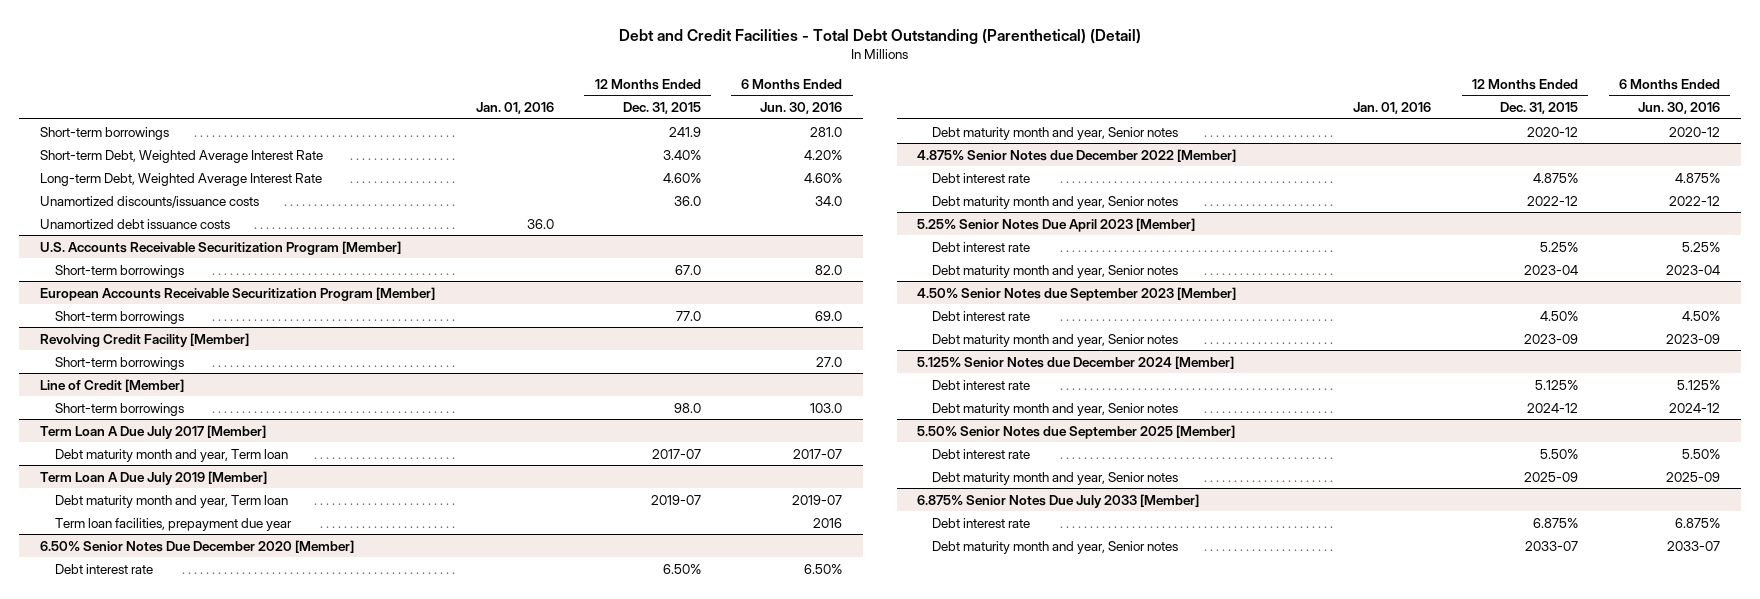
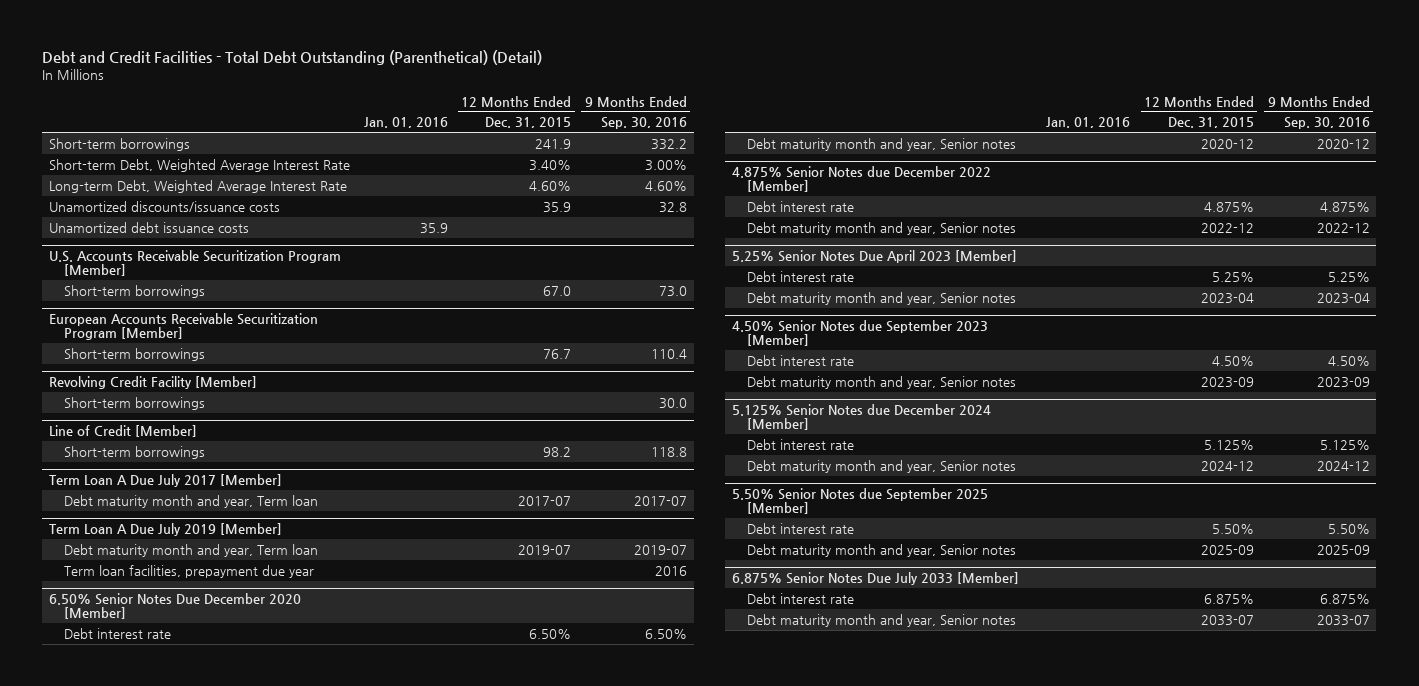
- | Jan. 01, 2016 | 12 Months Ended Dec. 31, 2015 | 6 Months Ended Jun. 30, 2016
+ | Jan. 01, 2016 | 12 Months Ended Dec. 31, 2015 | 9 Months Ended Sep. 30, 2016
- Unamortized discounts/issuance costs | | 36.0 | 34.0
- Unamortized debt issuance costs | 36.0 | |
+ Unamortized discounts/issuance costs | | 35.9 | 32.8
+ Unamortized debt issuance costs | 35.9 | |
@ European Accounts Receivable Securitization Program [Member]
- Short-term borrowings | | 77.0 | 69.0
+ Short-term borrowings | | 76.7 | 110.4
@ Line of Credit [Member]
- Short-term borrowings | | 98.0 | 103.0
+ Short-term borrowings | | 98.2 | 118.8

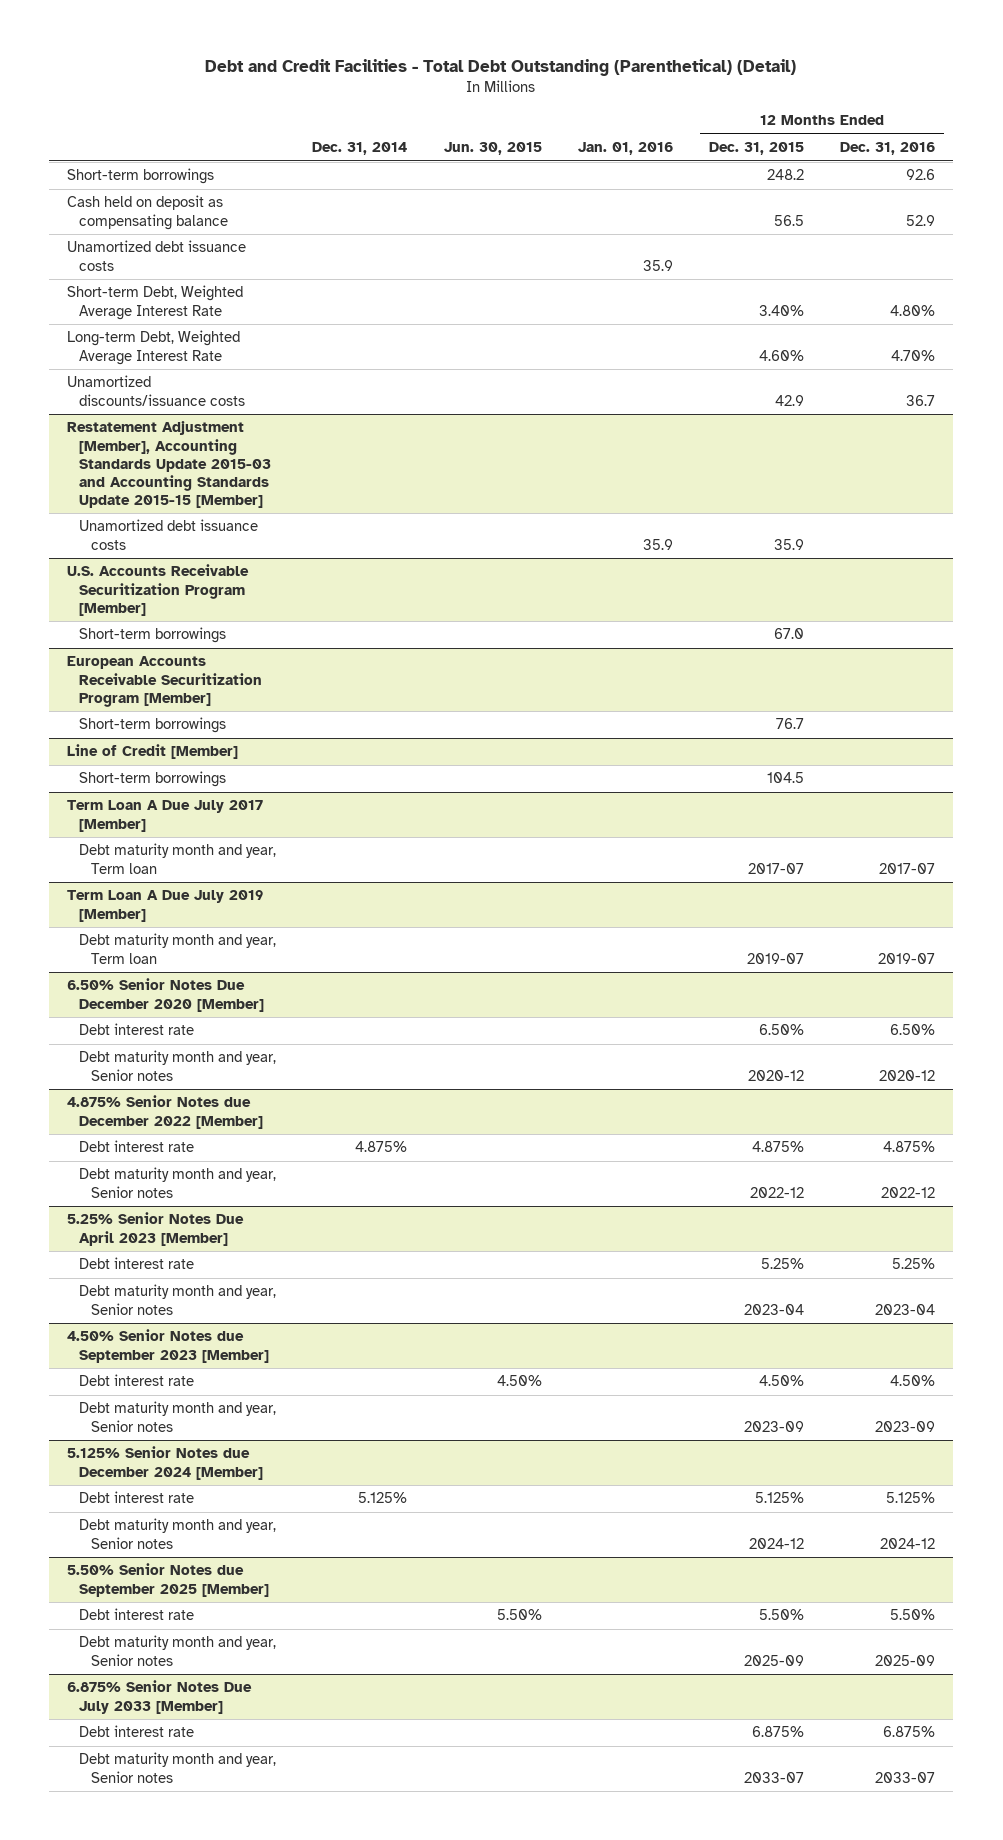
- | Jan. 01, 2016 | 12 Months Ended Dec. 31, 2015 | 9 Months Ended Sep. 30, 2016
+ | Dec. 31, 2014 | Jun. 30, 2015 | Jan. 01, 2016 | 12 Months Ended Dec. 31, 2015 | 12 Months Ended Dec. 31, 2016
- Short-term borrowings | | 241.9 | 332.2
+ Short-term borrowings | | | | 248.2 | 92.6
+ Cash held on deposit as compensating balance | | | | 56.5 | 52.9
moved up: Unamortized debt issuance costs | | | 35.9 | |
- Unamortized discounts/issuance costs | | 35.9 | 32.8
+ Unamortized discounts/issuance costs | | | | 42.9 | 36.7
+ Restatement Adjustment [Member], Accounting Standards Update 2015-03 and Accounting Standards Update 2015-15 [Member]
+ Unamortized debt issuance costs | | | 35.9 | 35.9 |
- Revolving Credit Facility [Member]
- Short-term borrowings | | | 30.0
@ Line of Credit [Member]
- Short-term borrowings | | 98.2 | 118.8
+ Short-term borrowings | | | | 104.5 |
@ Term Loan A Due July 2019 [Member]
- Term loan facilities, prepayment due year | | | 2016

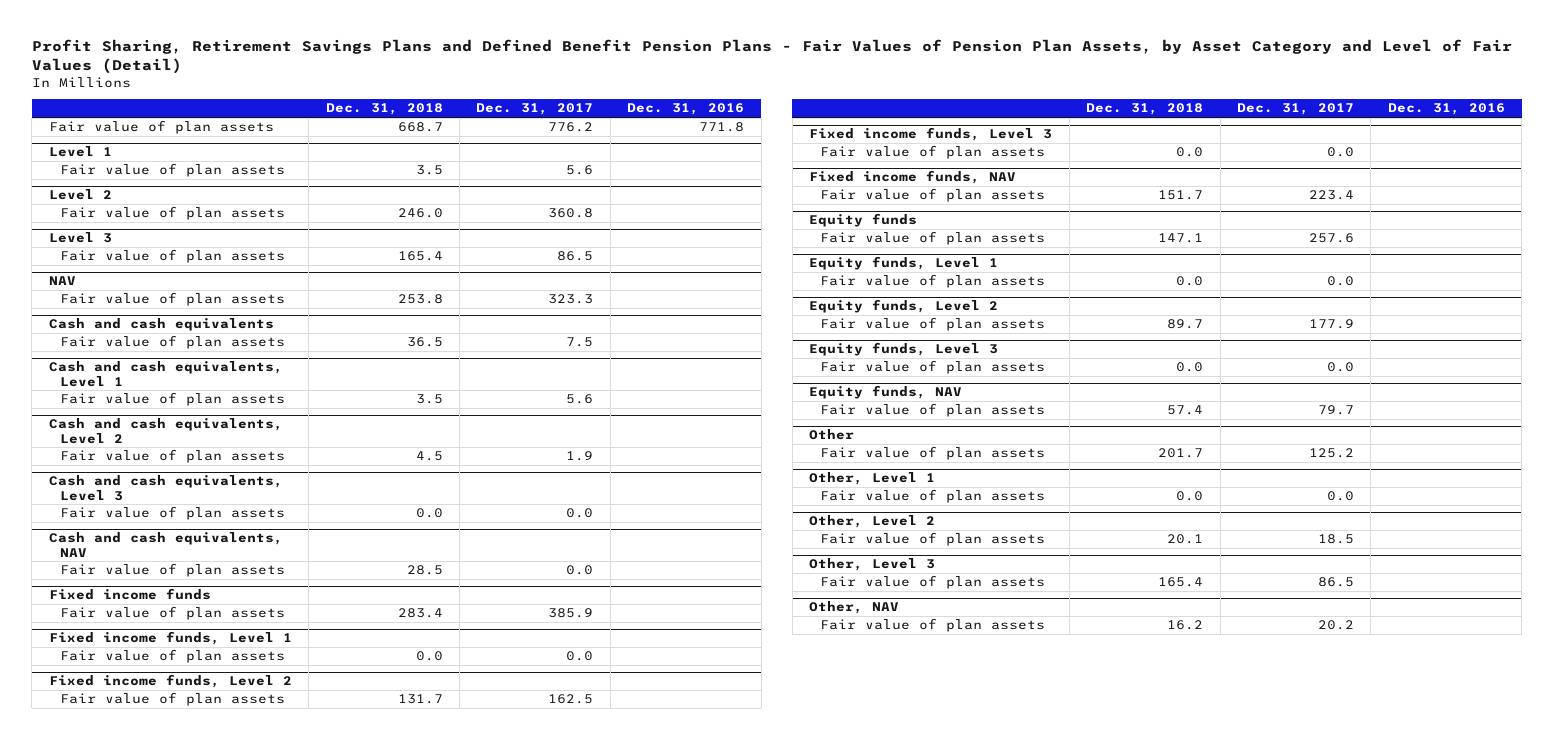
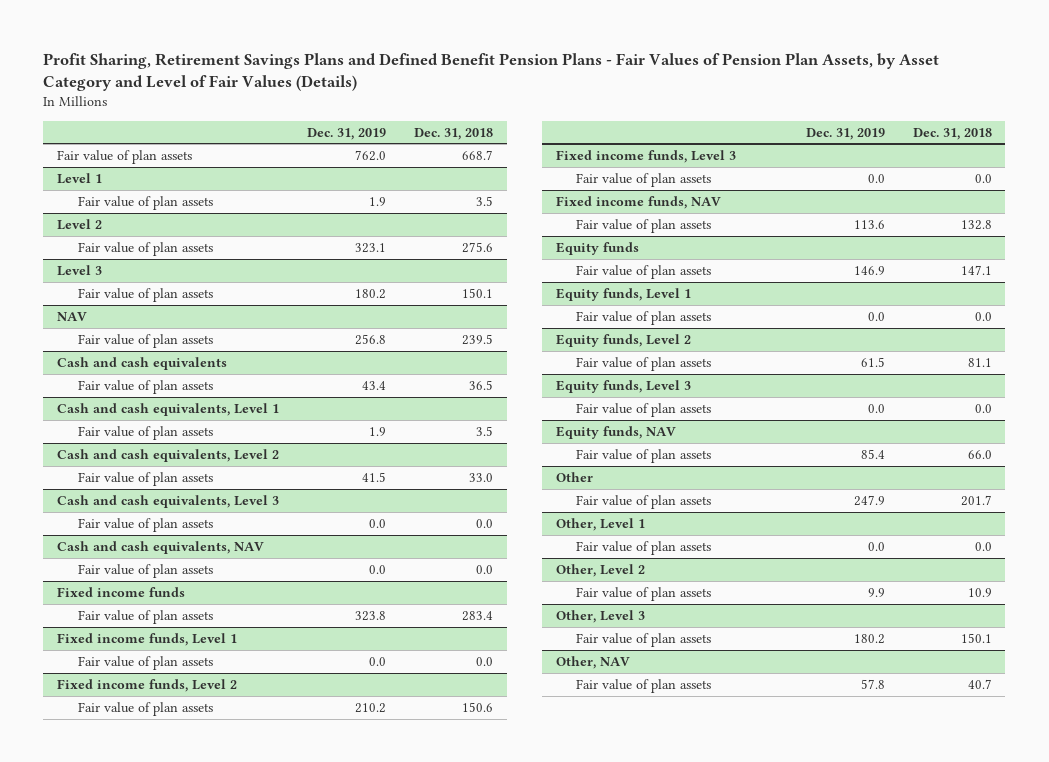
- Profit Sharing, Retirement Savings Plans and Defined Benefit Pension Plans - Fair Values of Pension Plan Assets, by Asset Category and Level of Fair Values (Detail)
+ Profit Sharing, Retirement Savings Plans and Defined Benefit Pension Plans - Fair Values of Pension Plan Assets, by Asset Category and Level of Fair Values (Details)
- | Dec. 31, 2018 | Dec. 31, 2017 | Dec. 31, 2016
+ | Dec. 31, 2019 | Dec. 31, 2018
@ Level 2
- Fair value of plan assets | 246.0 | 360.8 |
+ Fair value of plan assets | 323.1 | 275.6
@ Level 3
- Fair value of plan assets | 165.4 | 86.5 |
+ Fair value of plan assets | 180.2 | 150.1
@ NAV
- Fair value of plan assets | 253.8 | 323.3 |
+ Fair value of plan assets | 256.8 | 239.5
@ Cash and cash equivalents, Level 2
- Fair value of plan assets | 4.5 | 1.9 |
+ Fair value of plan assets | 41.5 | 33.0
@ Cash and cash equivalents, NAV
- Fair value of plan assets | 28.5 | 0.0 |
+ Fair value of plan assets | 0.0 | 0.0
@ Fixed income funds, Level 2
- Fair value of plan assets | 131.7 | 162.5 |
+ Fair value of plan assets | 210.2 | 150.6
@ Fixed income funds, NAV
- Fair value of plan assets | 151.7 | 223.4 |
+ Fair value of plan assets | 113.6 | 132.8
@ Equity funds, Level 2
- Fair value of plan assets | 89.7 | 177.9 |
+ Fair value of plan assets | 61.5 | 81.1
@ Equity funds, NAV
- Fair value of plan assets | 57.4 | 79.7 |
+ Fair value of plan assets | 85.4 | 66.0
@ Other, Level 2
- Fair value of plan assets | 20.1 | 18.5 |
+ Fair value of plan assets | 9.9 | 10.9
@ Other, Level 3
- Fair value of plan assets | 165.4 | 86.5 |
+ Fair value of plan assets | 180.2 | 150.1
@ Other, NAV
- Fair value of plan assets | 16.2 | 20.2 |
+ Fair value of plan assets | 57.8 | 40.7

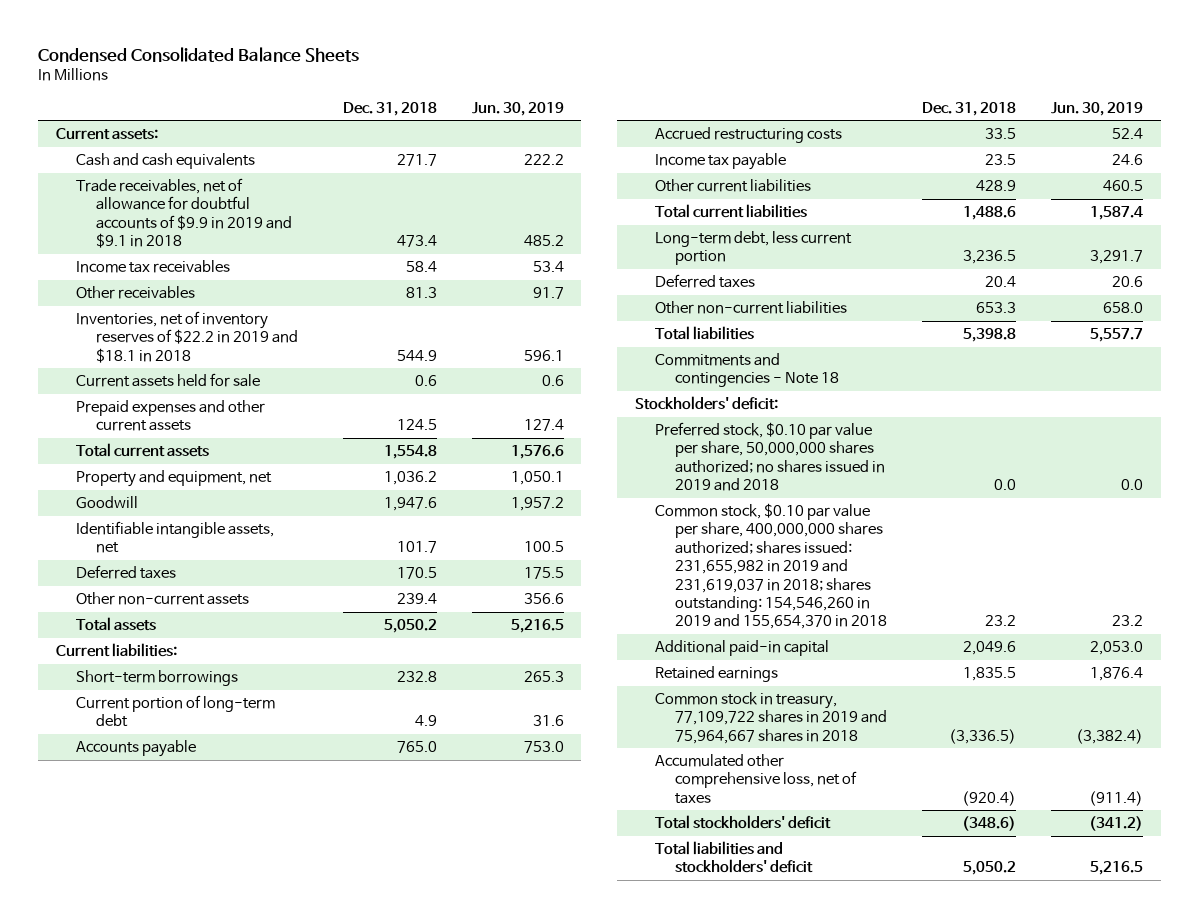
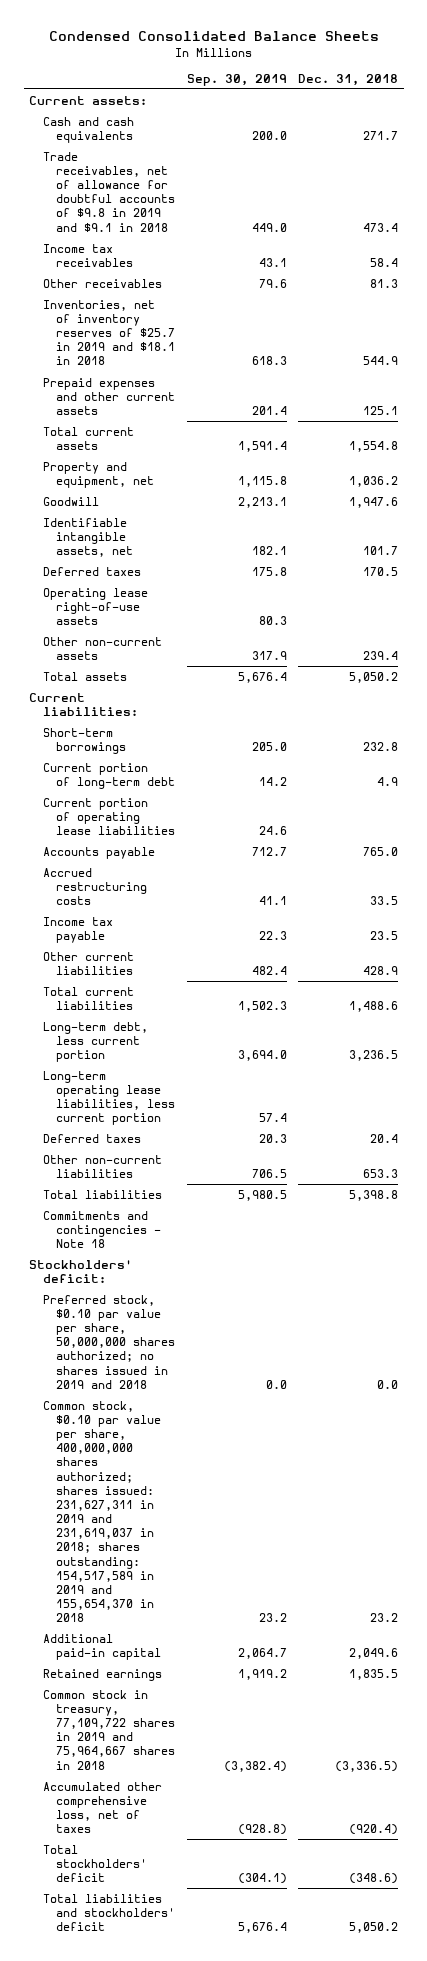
- | Dec. 31, 2018 | Jun. 30, 2019
+ | Sep. 30, 2019 | Dec. 31, 2018
- Trade receivables, net of allowance for doubtful accounts of $9.9 in 2019 and $9.1 in 2018 | 473.4 | 485.2
+ Trade receivables, net of allowance for doubtful accounts of $9.8 in 2019 and $9.1 in 2018 | 449.0 | 473.4
- Inventories, net of inventory reserves of $22.2 in 2019 and $18.1 in 2018 | 544.9 | 596.1
- Current assets held for sale | 0.6 | 0.6
- Prepaid expenses and other current assets | 124.5 | 127.4
+ Inventories, net of inventory reserves of $25.7 in 2019 and $18.1 in 2018 | 618.3 | 544.9
+ Prepaid expenses and other current assets | 201.4 | 125.1
+ Operating lease right-of-use assets | 80.3 |
+ Current portion of operating lease liabilities | 24.6 |
+ Long-term operating lease liabilities, less current portion | 57.4 |
- Common stock, $0.10 par value per share, 400,000,000 shares authorized; shares issued: 231,655,982 in 2019 and 231,619,037 in 2018; shares outstanding: 154,546,260 in 2019 and 155,654,370 in 2018 | 23.2 | 23.2
+ Common stock, $0.10 par value per share, 400,000,000 shares authorized; shares issued: 231,627,311 in 2019 and 231,619,037 in 2018; shares outstanding: 154,517,589 in 2019 and 155,654,370 in 2018 | 23.2 | 23.2

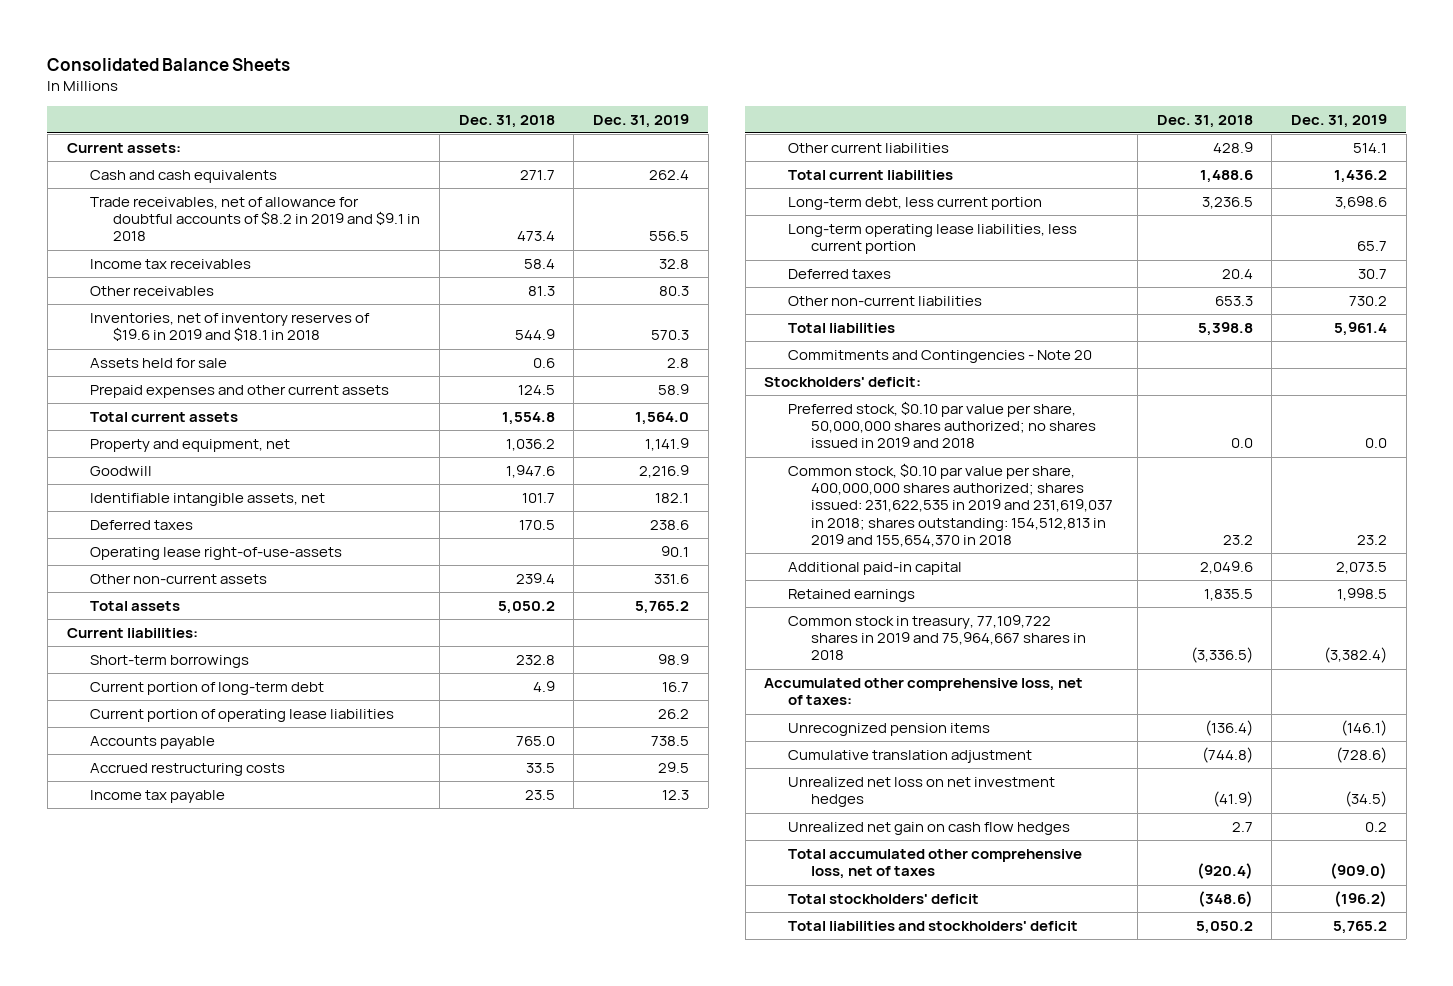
- Condensed Consolidated Balance Sheets
+ Consolidated Balance Sheets
- | Sep. 30, 2019 | Dec. 31, 2018
+ | Dec. 31, 2018 | Dec. 31, 2019
- Trade receivables, net of allowance for doubtful accounts of $9.8 in 2019 and $9.1 in 2018 | 449.0 | 473.4
+ Trade receivables, net of allowance for doubtful accounts of $8.2 in 2019 and $9.1 in 2018 | 473.4 | 556.5
- Inventories, net of inventory reserves of $25.7 in 2019 and $18.1 in 2018 | 618.3 | 544.9
- Prepaid expenses and other current assets | 201.4 | 125.1
+ Inventories, net of inventory reserves of $19.6 in 2019 and $18.1 in 2018 | 544.9 | 570.3
+ Assets held for sale | 0.6 | 2.8
+ Prepaid expenses and other current assets | 124.5 | 58.9
- Operating lease right-of-use assets | 80.3 |
+ Operating lease right-of-use-assets | | 90.1
- Commitments and contingencies - Note 18
+ Commitments and Contingencies - Note 20
- Common stock, $0.10 par value per share, 400,000,000 shares authorized; shares issued: 231,627,311 in 2019 and 231,619,037 in 2018; shares outstanding: 154,517,589 in 2019 and 155,654,370 in 2018 | 23.2 | 23.2
+ Common stock, $0.10 par value per share, 400,000,000 shares authorized; shares issued: 231,622,535 in 2019 and 231,619,037 in 2018; shares outstanding: 154,512,813 in 2019 and 155,654,370 in 2018 | 23.2 | 23.2
- Accumulated other comprehensive loss, net of taxes | (928.8) | (920.4)
+ Accumulated other comprehensive loss, net of taxes:
+ Unrecognized pension items | (136.4) | (146.1)
+ Cumulative translation adjustment | (744.8) | (728.6)
+ Unrealized net loss on net investment hedges | (41.9) | (34.5)
+ Unrealized net gain on cash flow hedges | 2.7 | 0.2
+ Total accumulated other comprehensive loss, net of taxes | (920.4) | (909.0)

